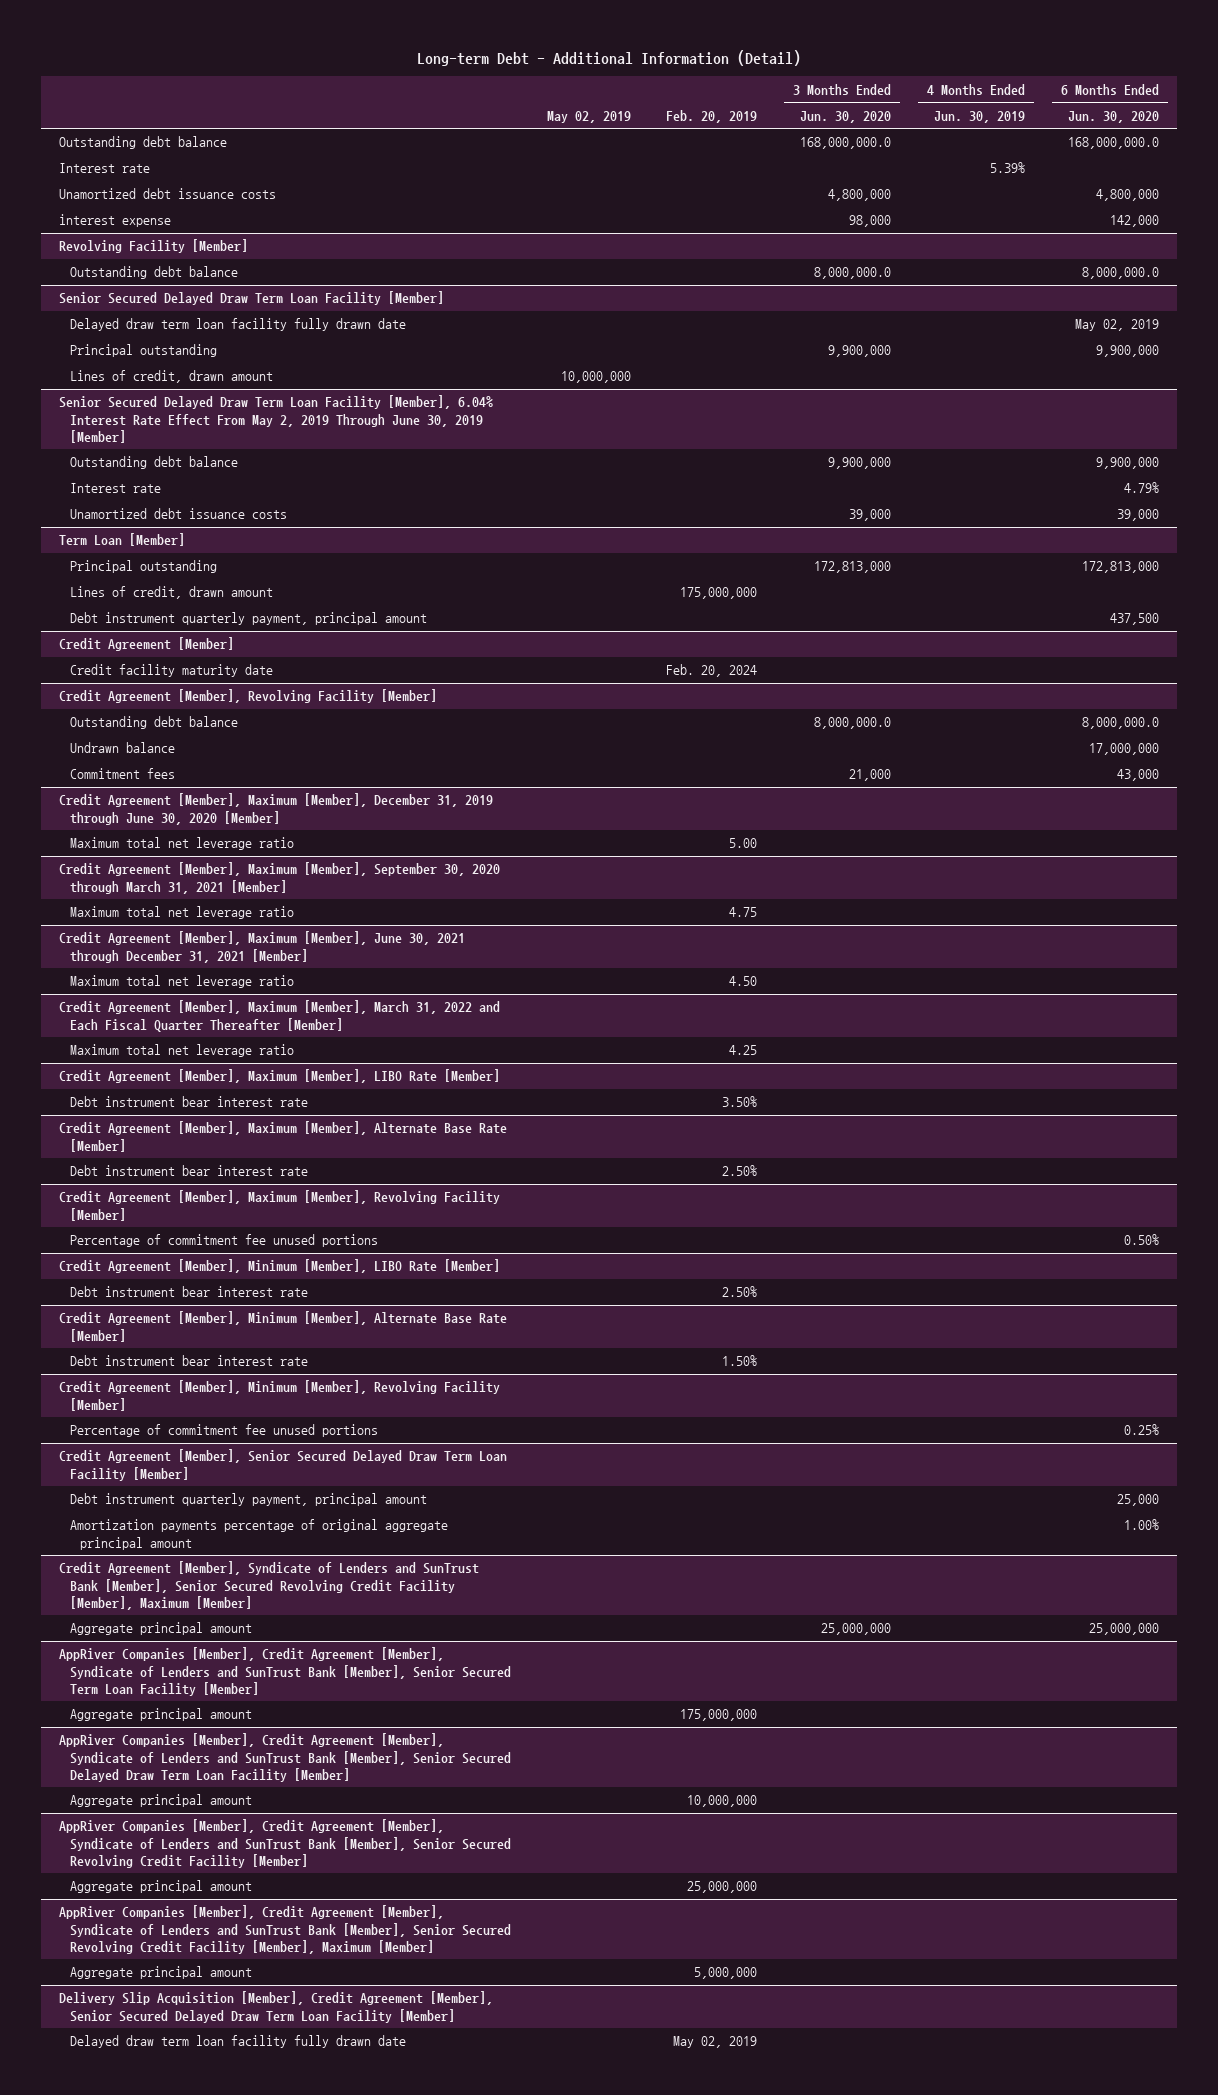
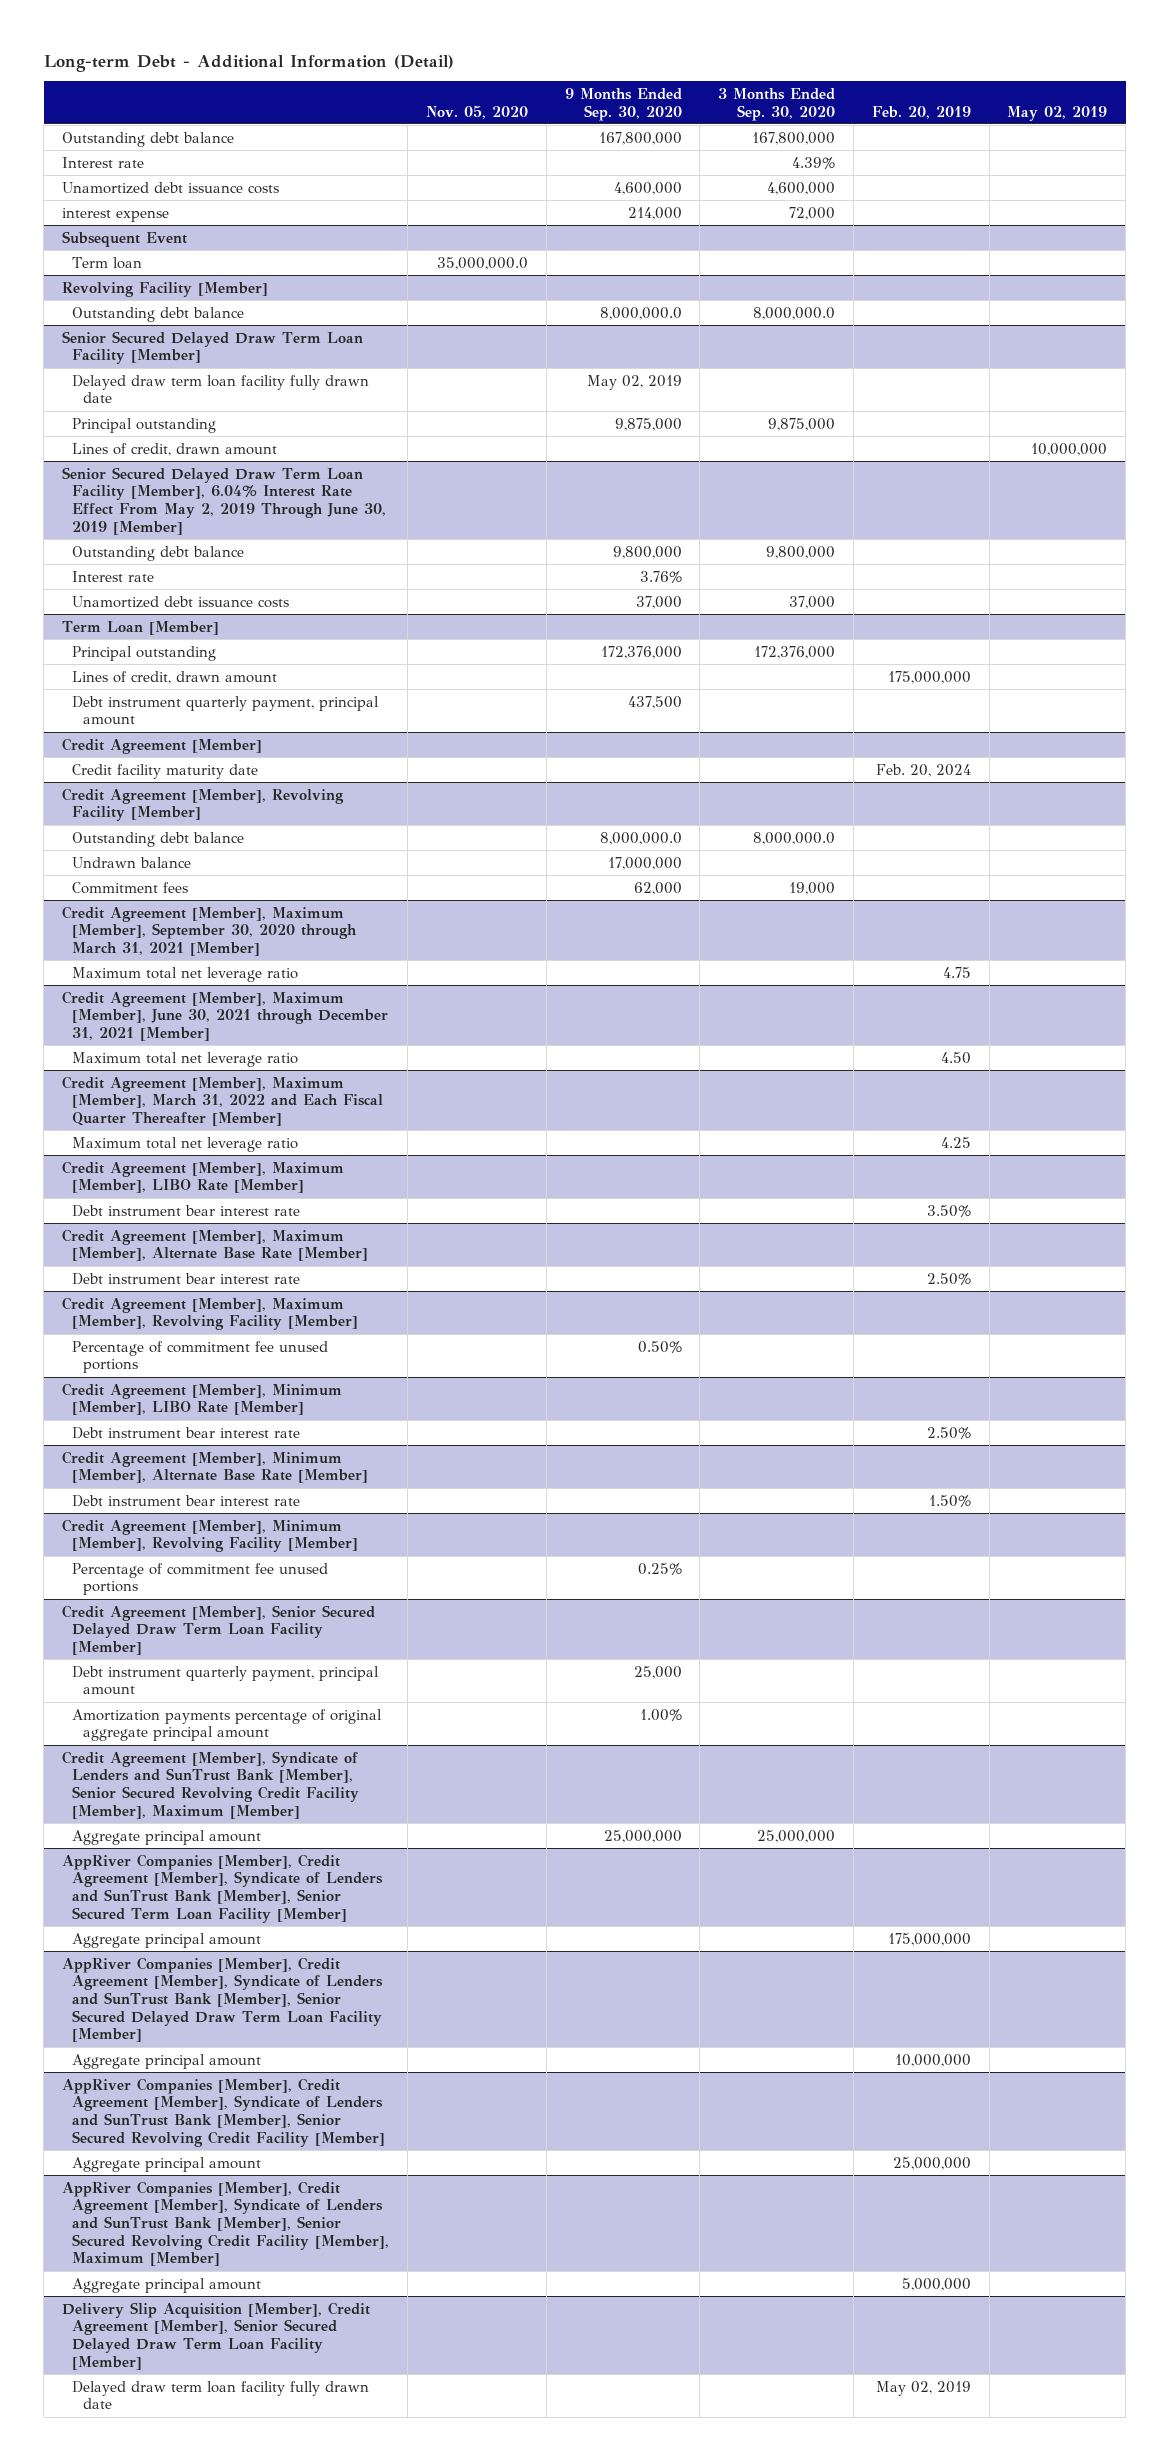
- | May 02, 2019 | Feb. 20, 2019 | 3 Months Ended Jun. 30, 2020 | 4 Months Ended Jun. 30, 2019 | 6 Months Ended Jun. 30, 2020
+ | Nov. 05, 2020 | 9 Months Ended Sep. 30, 2020 | 3 Months Ended Sep. 30, 2020 | Feb. 20, 2019 | May 02, 2019
+ Subsequent Event
+ Term loan | 35,000,000.0 | | | |
- Credit Agreement [Member], Maximum [Member], December 31, 2019 through June 30, 2020 [Member]
- Maximum total net leverage ratio | | 5.00 | | |

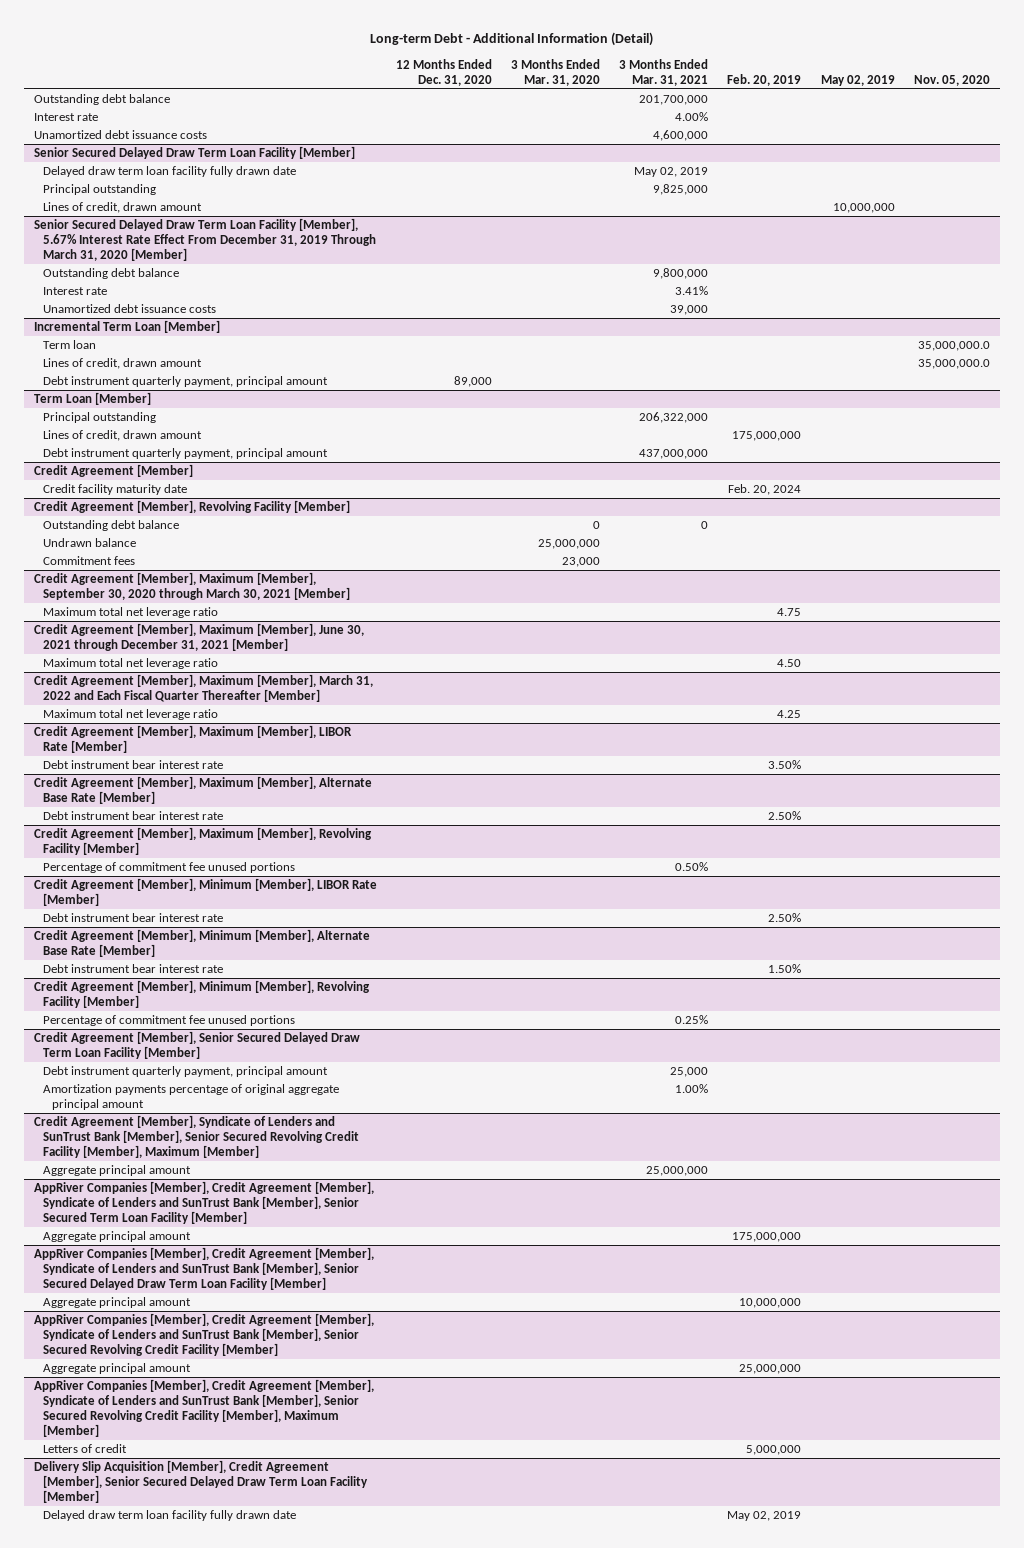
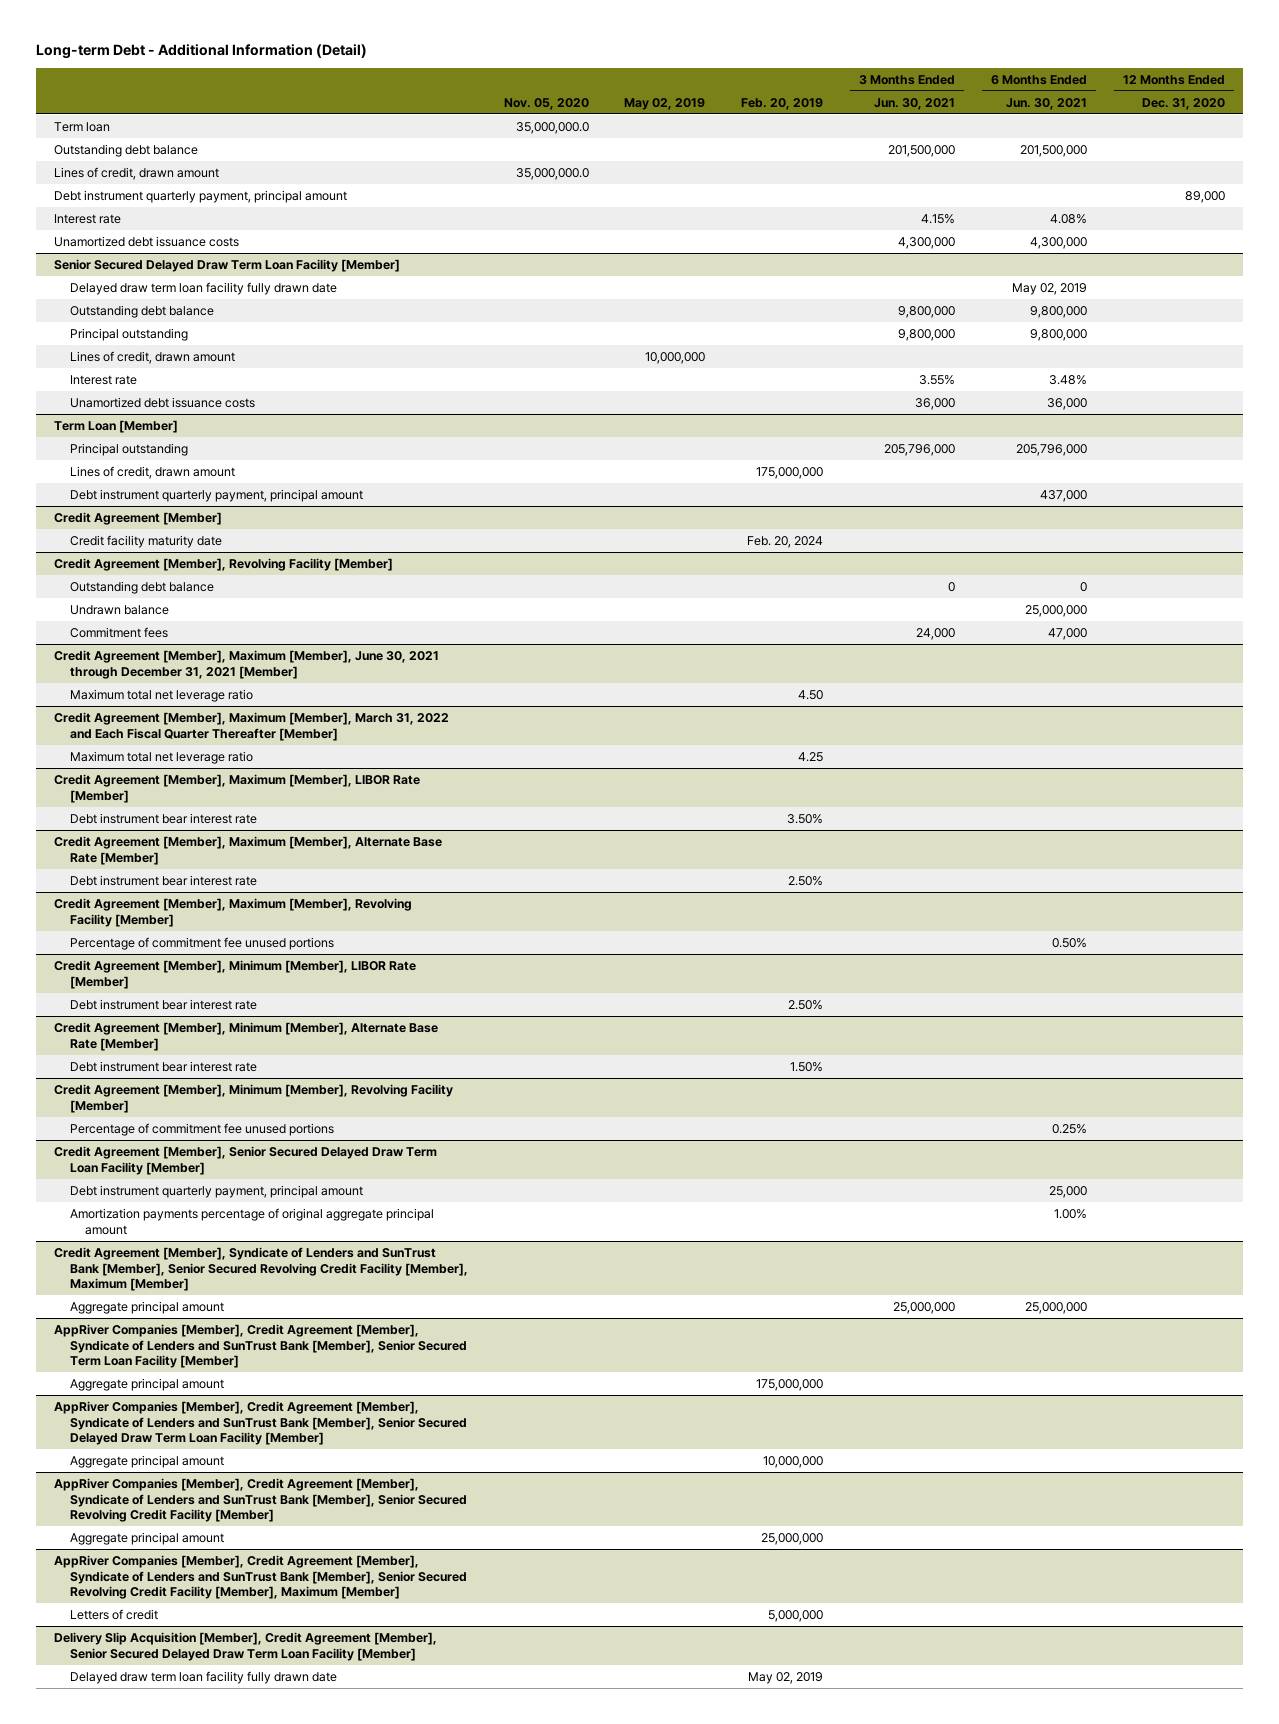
- | 12 Months Ended Dec. 31, 2020 | 3 Months Ended Mar. 31, 2020 | 3 Months Ended Mar. 31, 2021 | Feb. 20, 2019 | May 02, 2019 | Nov. 05, 2020
+ | Nov. 05, 2020 | May 02, 2019 | Feb. 20, 2019 | 3 Months Ended Jun. 30, 2021 | 6 Months Ended Jun. 30, 2021 | 12 Months Ended Dec. 31, 2020
+ Term loan | 35,000,000.0 | | | | |
+ Lines of credit, drawn amount | 35,000,000.0 | | | | |
+ Debt instrument quarterly payment, principal amount | | | | | | 89,000
@ Senior Secured Delayed Draw Term Loan Facility [Member]
+ Outstanding debt balance | | | | 9,800,000 | 9,800,000 |
- Senior Secured Delayed Draw Term Loan Facility [Member], 5.67% Interest Rate Effect From December 31, 2019 Through March 31, 2020 [Member]
- Outstanding debt balance | | | 9,800,000 | | |
- Interest rate | | | 3.41% | | |
- Unamortized debt issuance costs | | | 39,000 | | |
- Incremental Term Loan [Member]
- Term loan | | | | | | 35,000,000.0
- Lines of credit, drawn amount | | | | | | 35,000,000.0
- Debt instrument quarterly payment, principal amount | 89,000 | | | | |
@ Senior Secured Delayed Draw Term Loan Facility [Member]
+ Interest rate | | | | 3.55% | 3.48% |
+ Unamortized debt issuance costs | | | | 36,000 | 36,000 |
- Credit Agreement [Member], Maximum [Member], September 30, 2020 through March 30, 2021 [Member]
- Maximum total net leverage ratio | | | | 4.75 | |

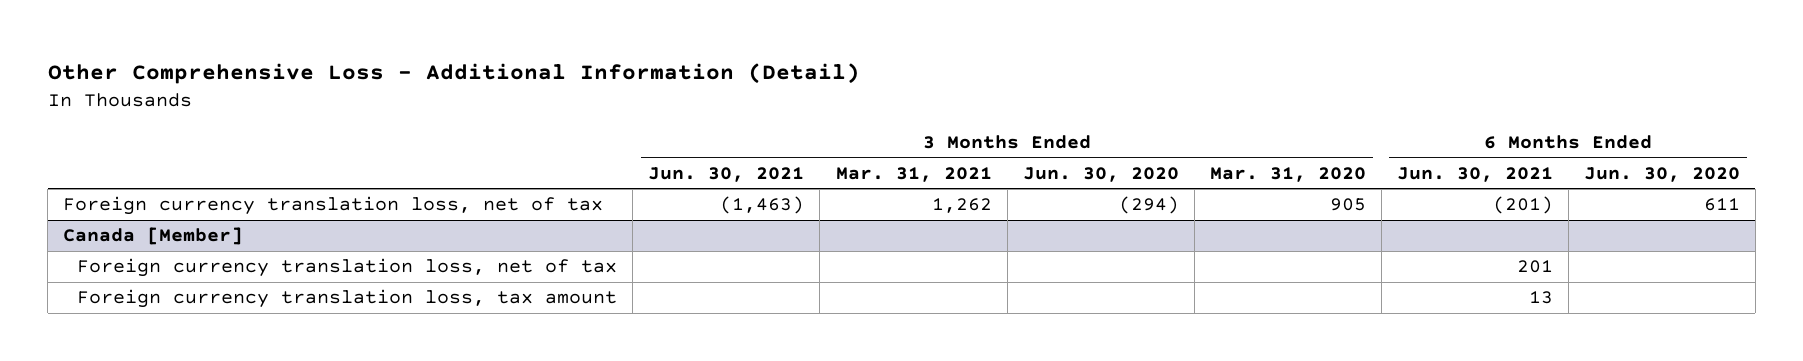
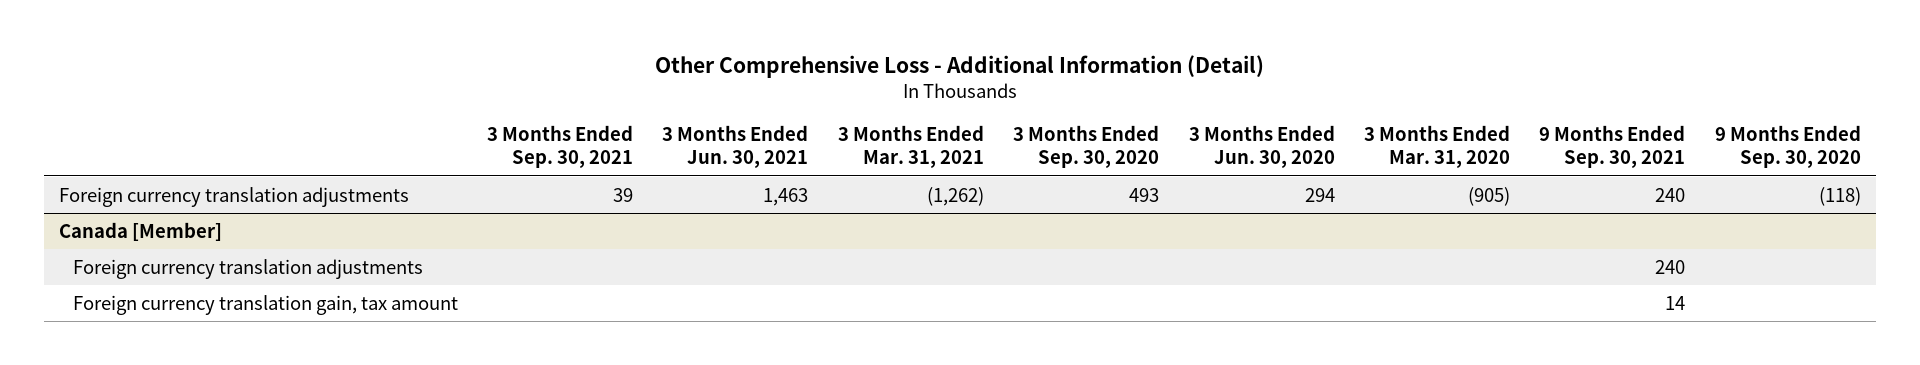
- | 3 Months Ended Jun. 30, 2021 | 3 Months Ended Mar. 31, 2021 | 3 Months Ended Jun. 30, 2020 | 3 Months Ended Mar. 31, 2020 | 6 Months Ended Jun. 30, 2021 | 6 Months Ended Jun. 30, 2020
+ | 3 Months Ended Sep. 30, 2021 | 3 Months Ended Jun. 30, 2021 | 3 Months Ended Mar. 31, 2021 | 3 Months Ended Sep. 30, 2020 | 3 Months Ended Jun. 30, 2020 | 3 Months Ended Mar. 31, 2020 | 9 Months Ended Sep. 30, 2021 | 9 Months Ended Sep. 30, 2020
- Foreign currency translation loss, net of tax | (1,463) | 1,262 | (294) | 905 | (201) | 611
+ Foreign currency translation adjustments | 39 | 1,463 | (1,262) | 493 | 294 | (905) | 240 | (118)
@ Canada [Member]
- Foreign currency translation loss, net of tax | | | | | 201 |
- Foreign currency translation loss, tax amount | | | | | 13 |
+ Foreign currency translation adjustments | | | | | | | 240 |
+ Foreign currency translation gain, tax amount | | | | | | | 14 |

